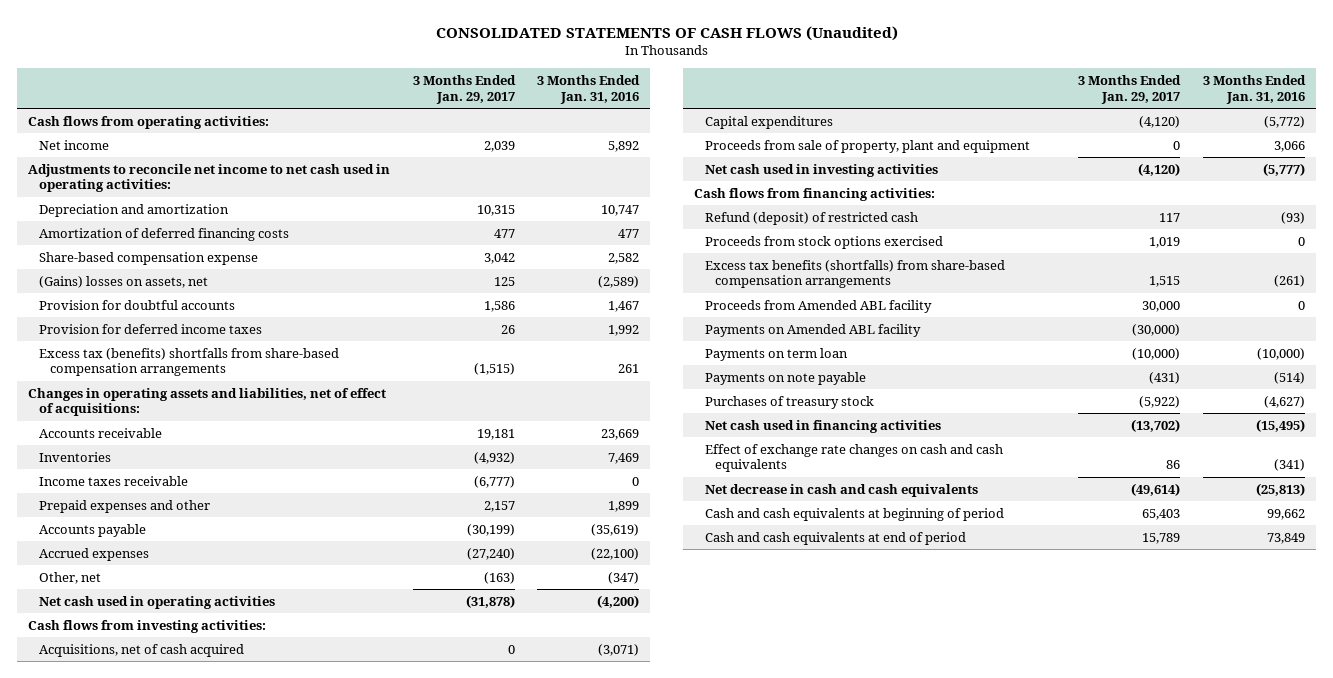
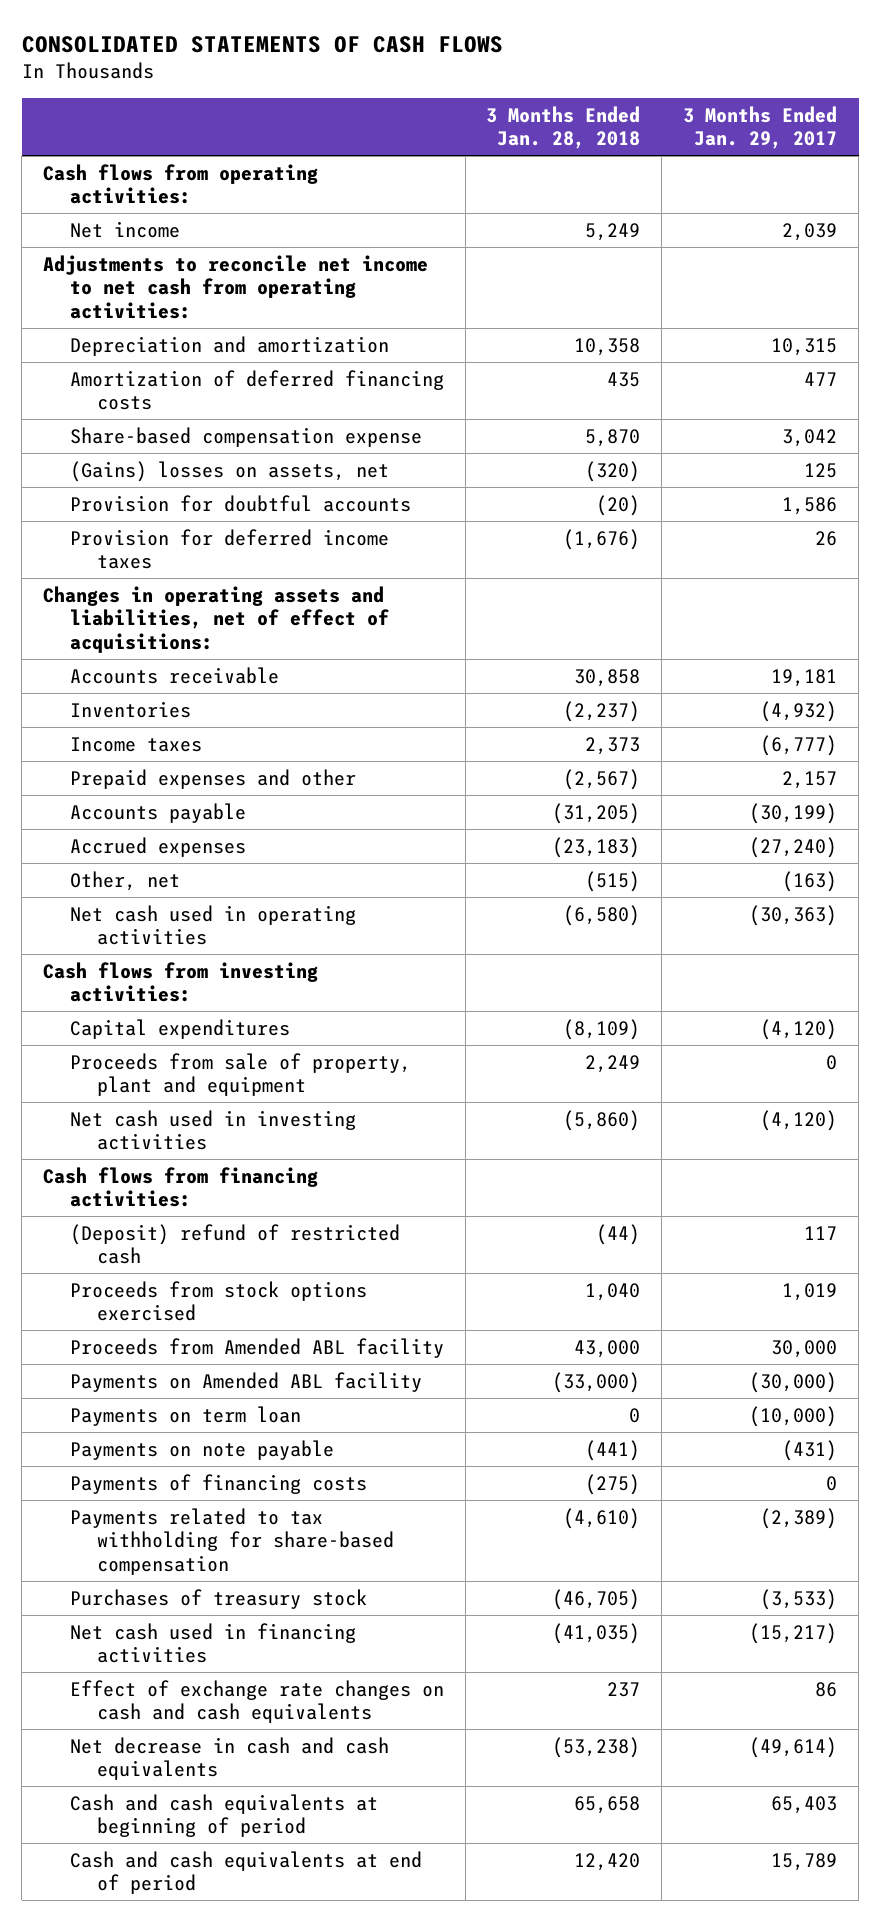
- CONSOLIDATED STATEMENTS OF CASH FLOWS (Unaudited)
+ CONSOLIDATED STATEMENTS OF CASH FLOWS
- | 3 Months Ended Jan. 29, 2017 | 3 Months Ended Jan. 31, 2016
+ | 3 Months Ended Jan. 28, 2018 | 3 Months Ended Jan. 29, 2017
- Adjustments to reconcile net income to net cash used in operating activities:
+ Adjustments to reconcile net income to net cash from operating activities:
- Excess tax (benefits) shortfalls from share-based compensation arrangements | (1,515) | 261
- Income taxes receivable | (6,777) | 0
+ Income taxes | 2,373 | (6,777)
- Net cash used in operating activities | (31,878) | (4,200)
+ Net cash used in operating activities | (6,580) | (30,363)
- Acquisitions, net of cash acquired | 0 | (3,071)
- Refund (deposit) of restricted cash | 117 | (93)
+ (Deposit) refund of restricted cash | (44) | 117
- Excess tax benefits (shortfalls) from share-based compensation arrangements | 1,515 | (261)
- Purchases of treasury stock | (5,922) | (4,627)
- Net cash used in financing activities | (13,702) | (15,495)
+ Payments of financing costs | (275) | 0
+ Payments related to tax withholding for share-based compensation | (4,610) | (2,389)
+ Purchases of treasury stock | (46,705) | (3,533)
+ Net cash used in financing activities | (41,035) | (15,217)

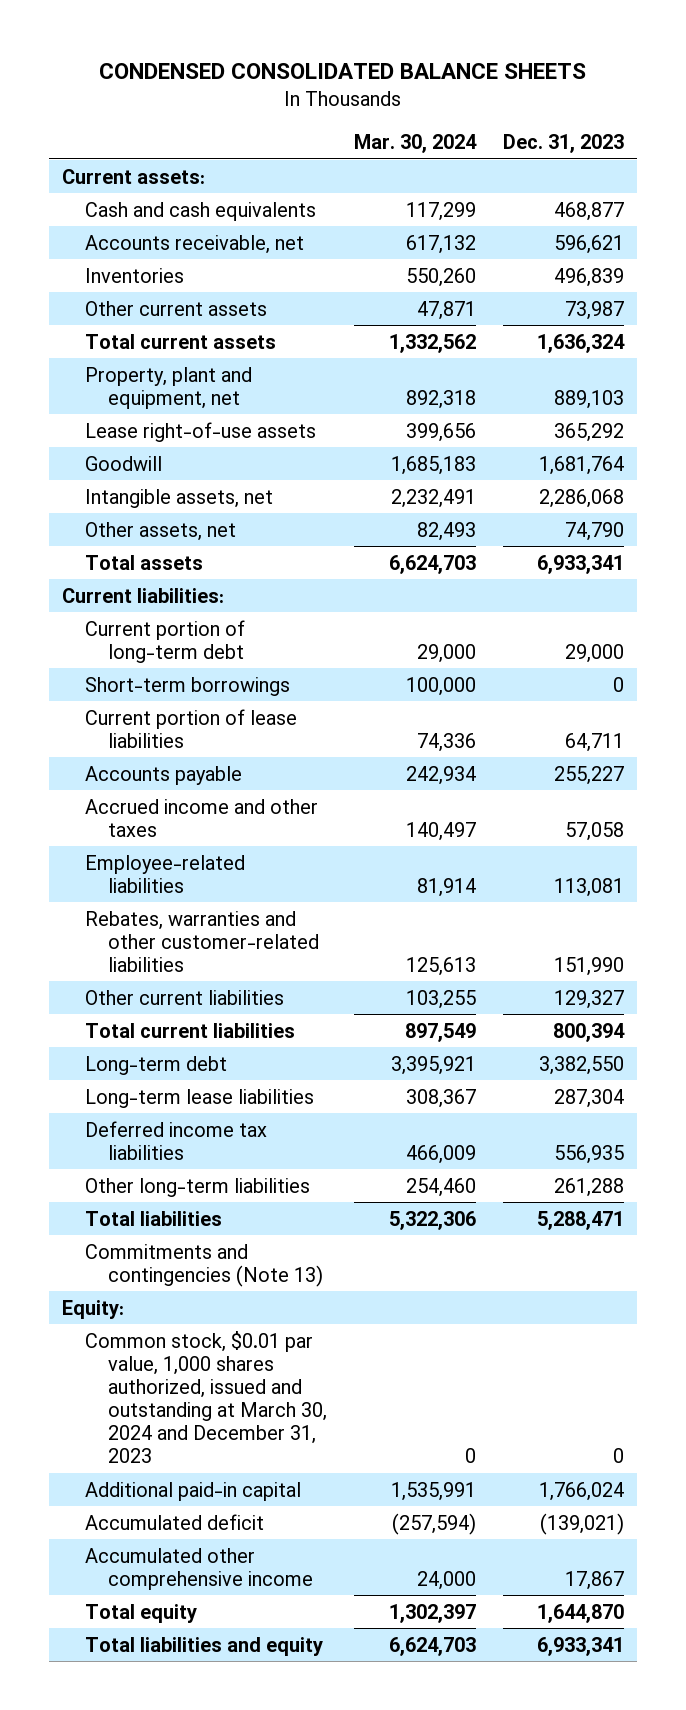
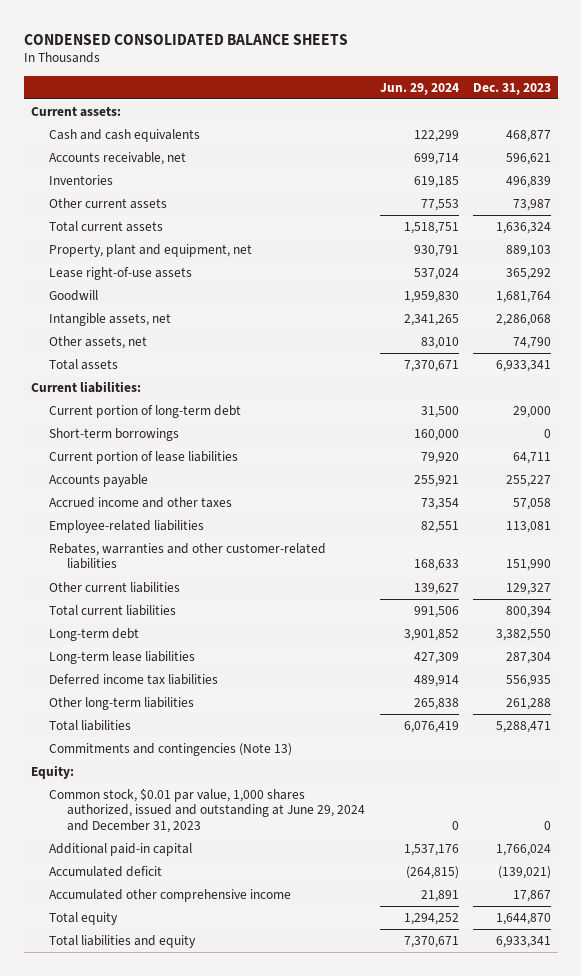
- | Mar. 30, 2024 | Dec. 31, 2023
+ | Jun. 29, 2024 | Dec. 31, 2023
- Common stock, $0.01 par value, 1,000 shares authorized, issued and outstanding at March 30, 2024 and December 31, 2023 | 0 | 0
+ Common stock, $0.01 par value, 1,000 shares authorized, issued and outstanding at June 29, 2024 and December 31, 2023 | 0 | 0

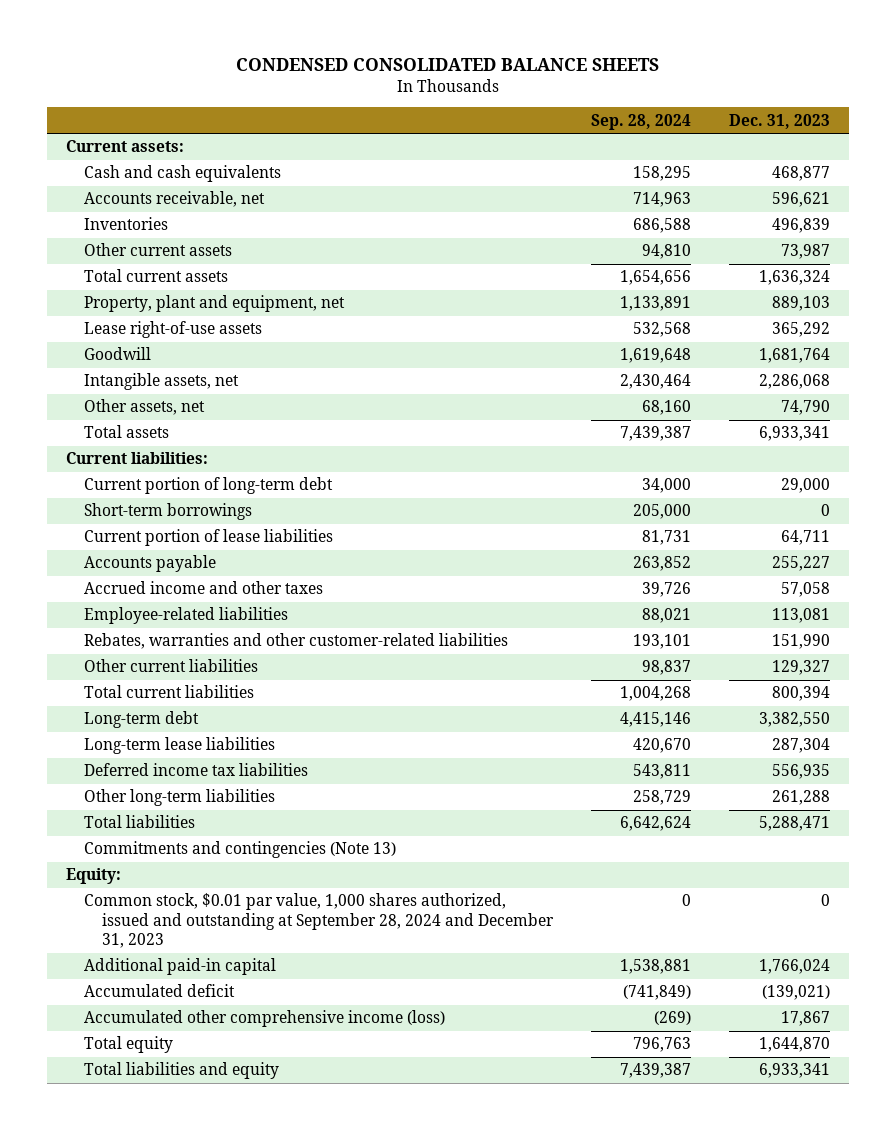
- | Jun. 29, 2024 | Dec. 31, 2023
+ | Sep. 28, 2024 | Dec. 31, 2023
- Common stock, $0.01 par value, 1,000 shares authorized, issued and outstanding at June 29, 2024 and December 31, 2023 | 0 | 0
+ Common stock, $0.01 par value, 1,000 shares authorized, issued and outstanding at September 28, 2024 and December 31, 2023 | 0 | 0
- Accumulated other comprehensive income | 21,891 | 17,867
+ Accumulated other comprehensive income (loss) | (269) | 17,867

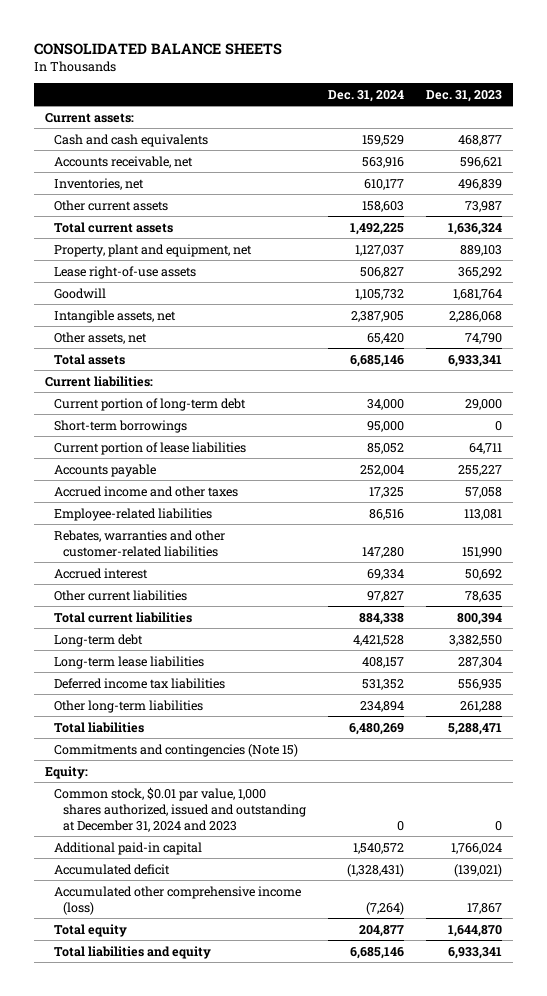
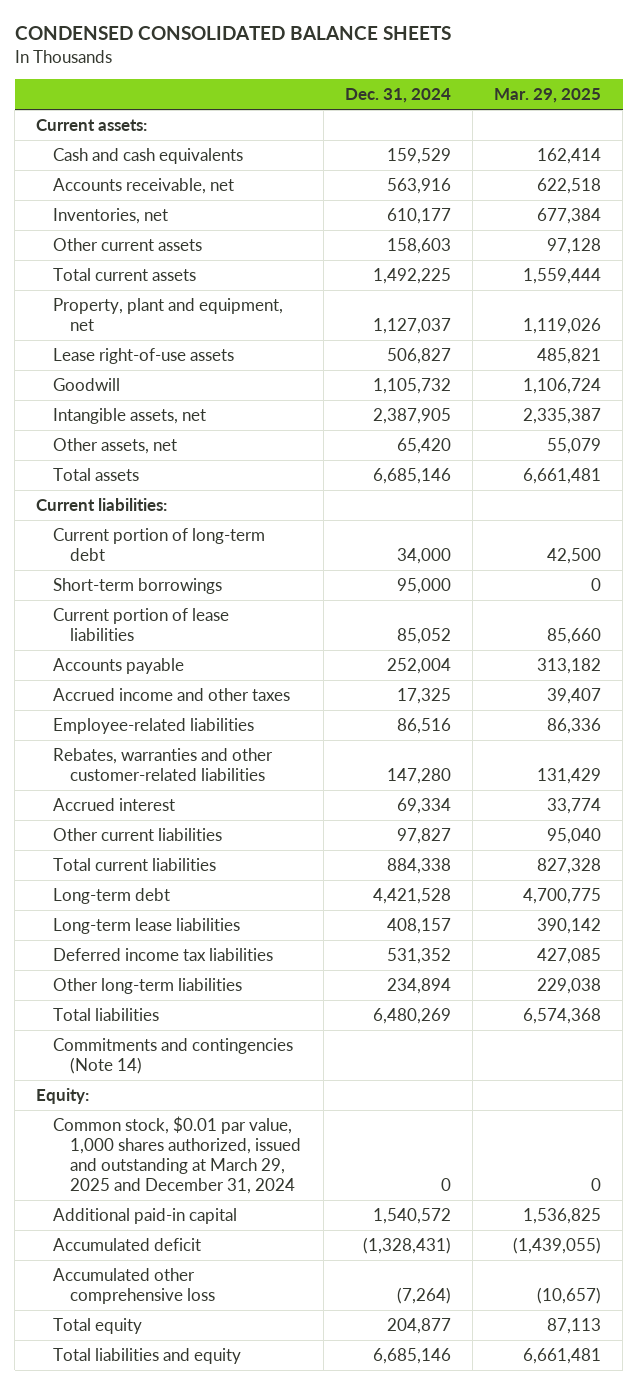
- CONSOLIDATED BALANCE SHEETS
+ CONDENSED CONSOLIDATED BALANCE SHEETS
- | Dec. 31, 2024 | Dec. 31, 2023
+ | Dec. 31, 2024 | Mar. 29, 2025
- Commitments and contingencies (Note 15)
+ Commitments and contingencies (Note 14)
- Common stock, $0.01 par value, 1,000 shares authorized, issued and outstanding at December 31, 2024 and 2023 | 0 | 0
+ Common stock, $0.01 par value, 1,000 shares authorized, issued and outstanding at March 29, 2025 and December 31, 2024 | 0 | 0
- Accumulated other comprehensive income (loss) | (7,264) | 17,867
+ Accumulated other comprehensive loss | (7,264) | (10,657)

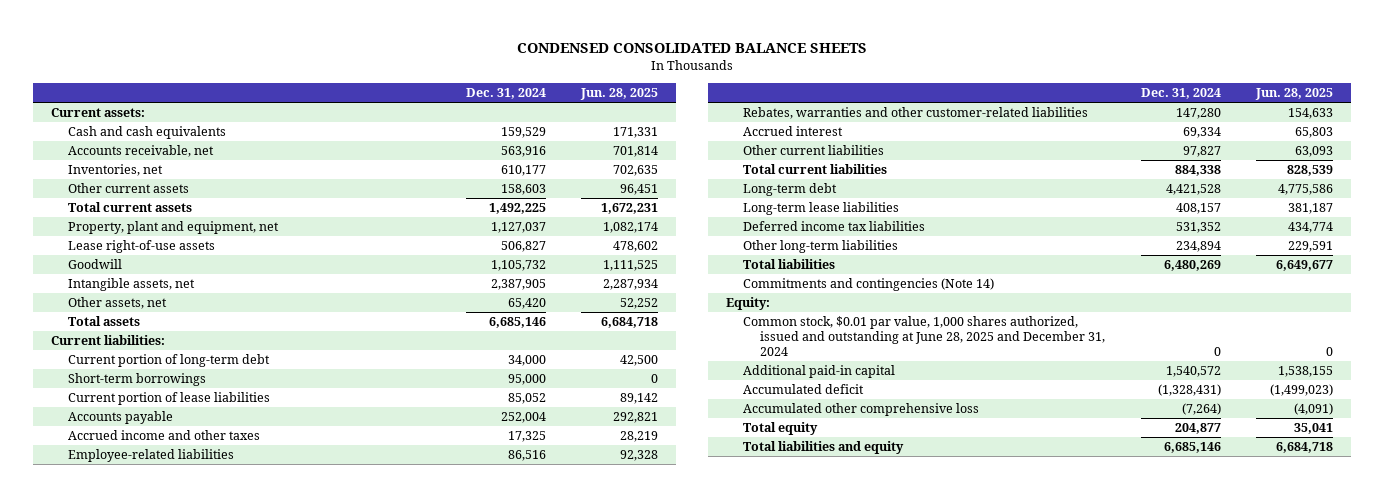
- | Dec. 31, 2024 | Mar. 29, 2025
+ | Dec. 31, 2024 | Jun. 28, 2025
- Common stock, $0.01 par value, 1,000 shares authorized, issued and outstanding at March 29, 2025 and December 31, 2024 | 0 | 0
+ Common stock, $0.01 par value, 1,000 shares authorized, issued and outstanding at June 28, 2025 and December 31, 2024 | 0 | 0

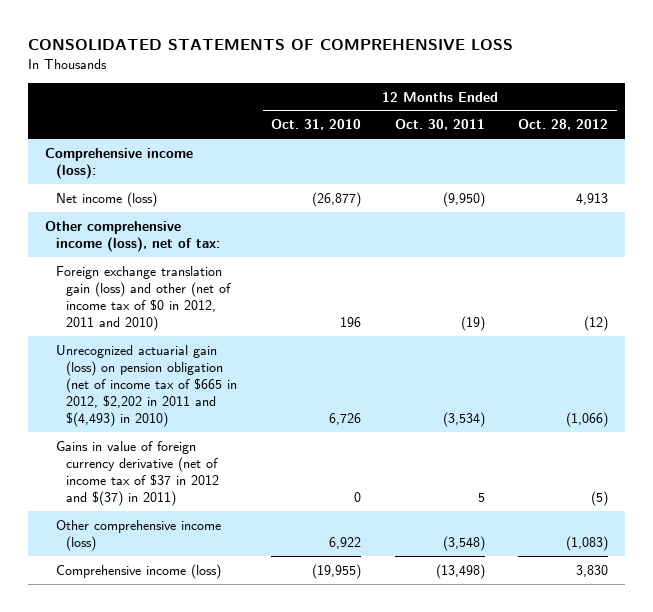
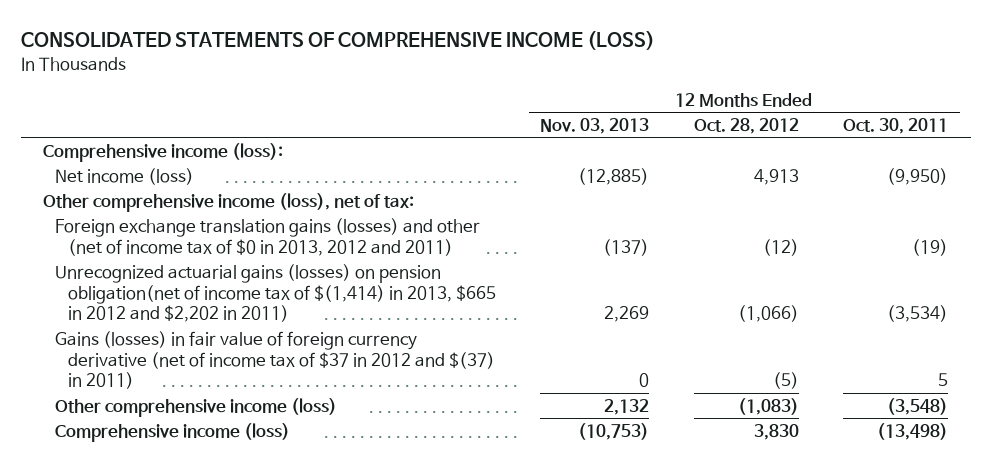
- CONSOLIDATED STATEMENTS OF COMPREHENSIVE LOSS
+ CONSOLIDATED STATEMENTS OF COMPREHENSIVE INCOME (LOSS)
- | 12 Months Ended Oct. 31, 2010 | 12 Months Ended Oct. 30, 2011 | 12 Months Ended Oct. 28, 2012
+ | 12 Months Ended Nov. 03, 2013 | 12 Months Ended Oct. 28, 2012 | 12 Months Ended Oct. 30, 2011
- Foreign exchange translation gain (loss) and other (net of income tax of $0 in 2012, 2011 and 2010) | 196 | (19) | (12)
- Unrecognized actuarial gain (loss) on pension obligation (net of income tax of $665 in 2012, $2,202 in 2011 and $(4,493) in 2010) | 6,726 | (3,534) | (1,066)
- Gains in value of foreign currency derivative (net of income tax of $37 in 2012 and $(37) in 2011) | 0 | 5 | (5)
+ Foreign exchange translation gains (losses) and other (net of income tax of $0 in 2013, 2012 and 2011) | (137) | (12) | (19)
+ Unrecognized actuarial gains (losses) on pension obligation(net of income tax of $(1,414) in 2013, $665 in 2012 and $2,202 in 2011) | 2,269 | (1,066) | (3,534)
+ Gains (losses) in fair value of foreign currency derivative (net of income tax of $37 in 2012 and $(37) in 2011) | 0 | (5) | 5

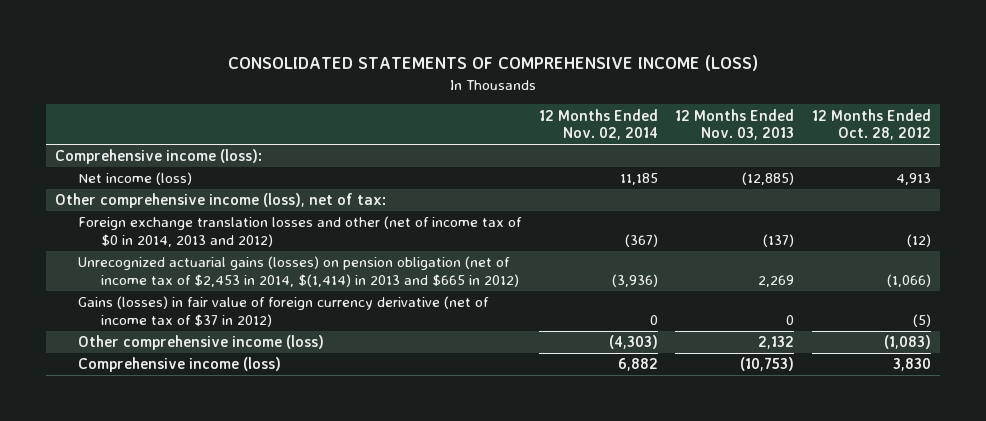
- | 12 Months Ended Nov. 03, 2013 | 12 Months Ended Oct. 28, 2012 | 12 Months Ended Oct. 30, 2011
+ | 12 Months Ended Nov. 02, 2014 | 12 Months Ended Nov. 03, 2013 | 12 Months Ended Oct. 28, 2012
- Foreign exchange translation gains (losses) and other (net of income tax of $0 in 2013, 2012 and 2011) | (137) | (12) | (19)
- Unrecognized actuarial gains (losses) on pension obligation(net of income tax of $(1,414) in 2013, $665 in 2012 and $2,202 in 2011) | 2,269 | (1,066) | (3,534)
- Gains (losses) in fair value of foreign currency derivative (net of income tax of $37 in 2012 and $(37) in 2011) | 0 | (5) | 5
+ Foreign exchange translation losses and other (net of income tax of $0 in 2014, 2013 and 2012) | (367) | (137) | (12)
+ Unrecognized actuarial gains (losses) on pension obligation (net of income tax of $2,453 in 2014, $(1,414) in 2013 and $665 in 2012) | (3,936) | 2,269 | (1,066)
+ Gains (losses) in fair value of foreign currency derivative (net of income tax of $37 in 2012) | 0 | 0 | (5)

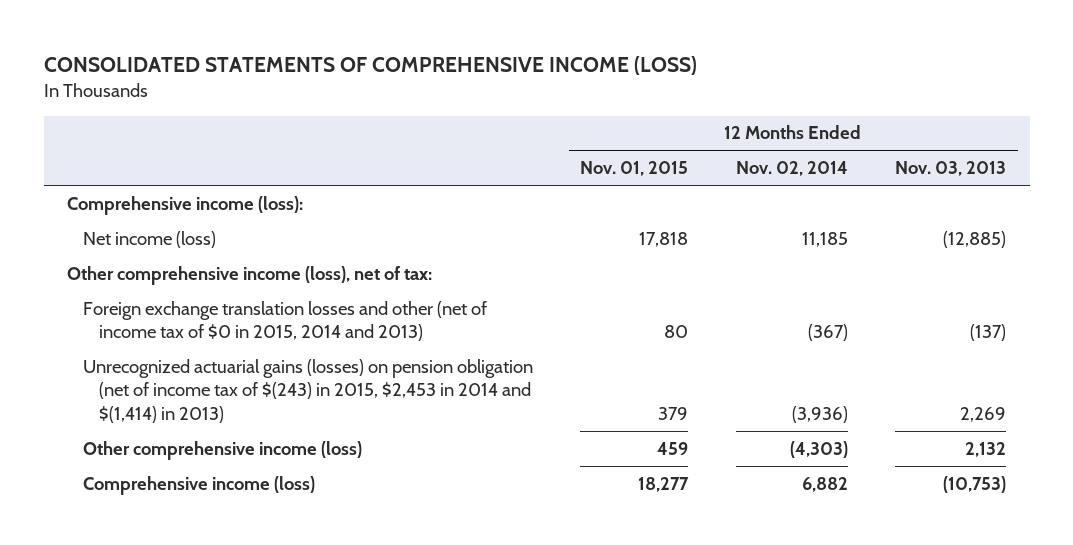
- | 12 Months Ended Nov. 02, 2014 | 12 Months Ended Nov. 03, 2013 | 12 Months Ended Oct. 28, 2012
+ | 12 Months Ended Nov. 01, 2015 | 12 Months Ended Nov. 02, 2014 | 12 Months Ended Nov. 03, 2013
- Foreign exchange translation losses and other (net of income tax of $0 in 2014, 2013 and 2012) | (367) | (137) | (12)
- Unrecognized actuarial gains (losses) on pension obligation (net of income tax of $2,453 in 2014, $(1,414) in 2013 and $665 in 2012) | (3,936) | 2,269 | (1,066)
- Gains (losses) in fair value of foreign currency derivative (net of income tax of $37 in 2012) | 0 | 0 | (5)
+ Foreign exchange translation losses and other (net of income tax of $0 in 2015, 2014 and 2013) | 80 | (367) | (137)
+ Unrecognized actuarial gains (losses) on pension obligation (net of income tax of $(243) in 2015, $2,453 in 2014 and $(1,414) in 2013) | 379 | (3,936) | 2,269

